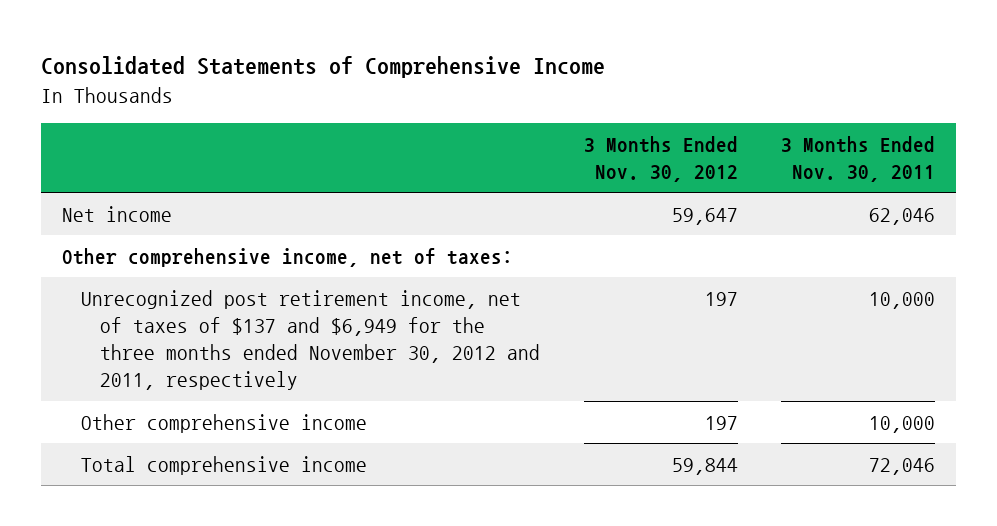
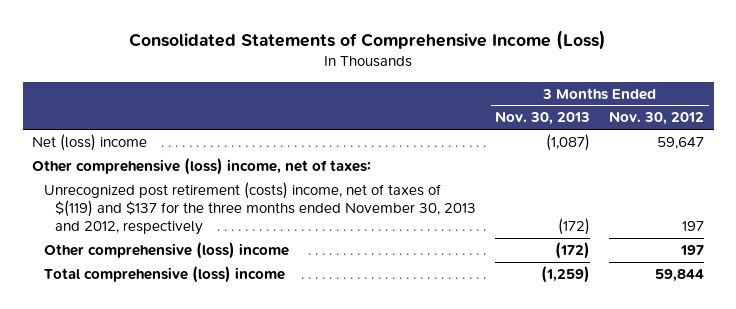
- Consolidated Statements of Comprehensive Income
+ Consolidated Statements of Comprehensive Income (Loss)
- | 3 Months Ended Nov. 30, 2012 | 3 Months Ended Nov. 30, 2011
+ | 3 Months Ended Nov. 30, 2013 | 3 Months Ended Nov. 30, 2012
- Net income | 59,647 | 62,046
- Other comprehensive income, net of taxes:
- Unrecognized post retirement income, net of taxes of $137 and $6,949 for the three months ended November 30, 2012 and 2011, respectively | 197 | 10,000
- Other comprehensive income | 197 | 10,000
- Total comprehensive income | 59,844 | 72,046
+ Net (loss) income | (1,087) | 59,647
+ Other comprehensive (loss) income, net of taxes:
+ Unrecognized post retirement (costs) income, net of taxes of $(119) and $137 for the three months ended November 30, 2013 and 2012, respectively | (172) | 197
+ Other comprehensive (loss) income | (172) | 197
+ Total comprehensive (loss) income | (1,259) | 59,844

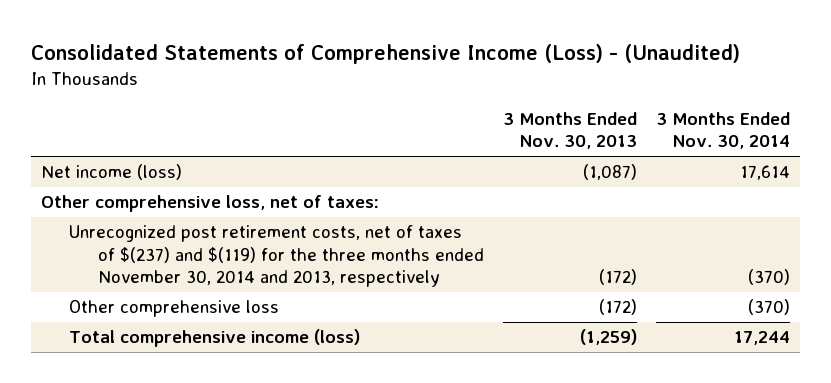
- Consolidated Statements of Comprehensive Income (Loss)
+ Consolidated Statements of Comprehensive Income (Loss) - (Unaudited)
- | 3 Months Ended Nov. 30, 2013 | 3 Months Ended Nov. 30, 2012
+ | 3 Months Ended Nov. 30, 2013 | 3 Months Ended Nov. 30, 2014
- Net (loss) income | (1,087) | 59,647
- Other comprehensive (loss) income, net of taxes:
- Unrecognized post retirement (costs) income, net of taxes of $(119) and $137 for the three months ended November 30, 2013 and 2012, respectively | (172) | 197
- Other comprehensive (loss) income | (172) | 197
- Total comprehensive (loss) income | (1,259) | 59,844
+ Net income (loss) | (1,087) | 17,614
+ Other comprehensive loss, net of taxes:
+ Unrecognized post retirement costs, net of taxes of $(237) and $(119) for the three months ended November 30, 2014 and 2013, respectively | (172) | (370)
+ Other comprehensive loss | (172) | (370)
+ Total comprehensive income (loss) | (1,259) | 17,244

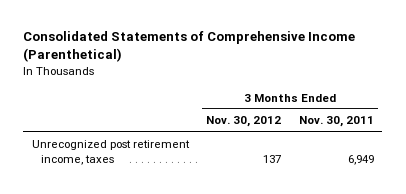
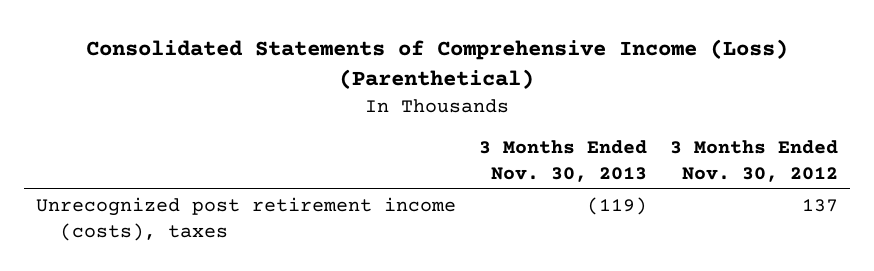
- Consolidated Statements of Comprehensive Income (Parenthetical)
+ Consolidated Statements of Comprehensive Income (Loss) (Parenthetical)
- | 3 Months Ended Nov. 30, 2012 | 3 Months Ended Nov. 30, 2011
+ | 3 Months Ended Nov. 30, 2013 | 3 Months Ended Nov. 30, 2012
- Unrecognized post retirement income, taxes | 137 | 6,949
+ Unrecognized post retirement income (costs), taxes | (119) | 137

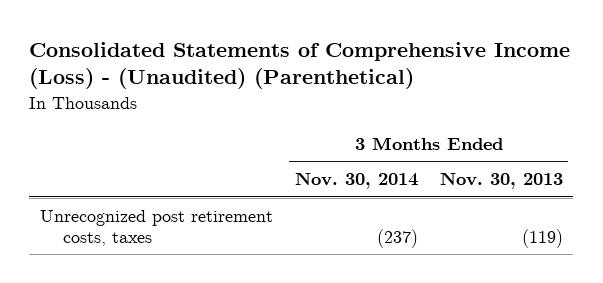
- Consolidated Statements of Comprehensive Income (Loss) (Parenthetical)
+ Consolidated Statements of Comprehensive Income (Loss) - (Unaudited) (Parenthetical)
- | 3 Months Ended Nov. 30, 2013 | 3 Months Ended Nov. 30, 2012
+ | 3 Months Ended Nov. 30, 2014 | 3 Months Ended Nov. 30, 2013
- Unrecognized post retirement income (costs), taxes | (119) | 137
+ Unrecognized post retirement costs, taxes | (237) | (119)

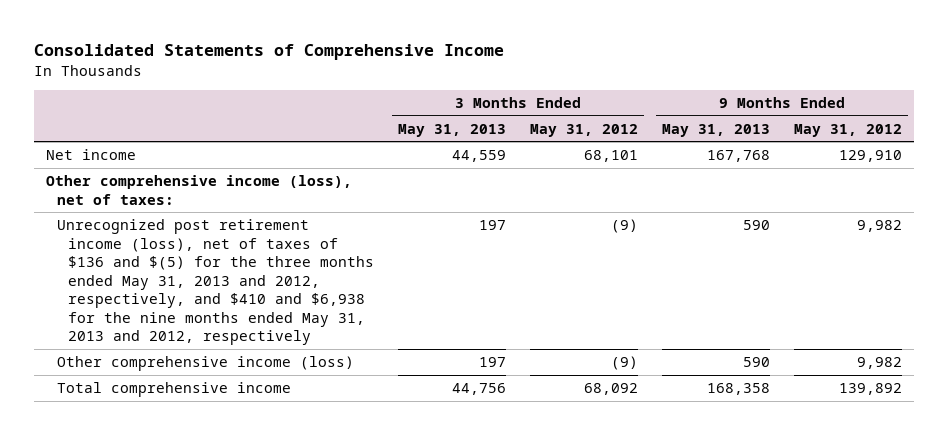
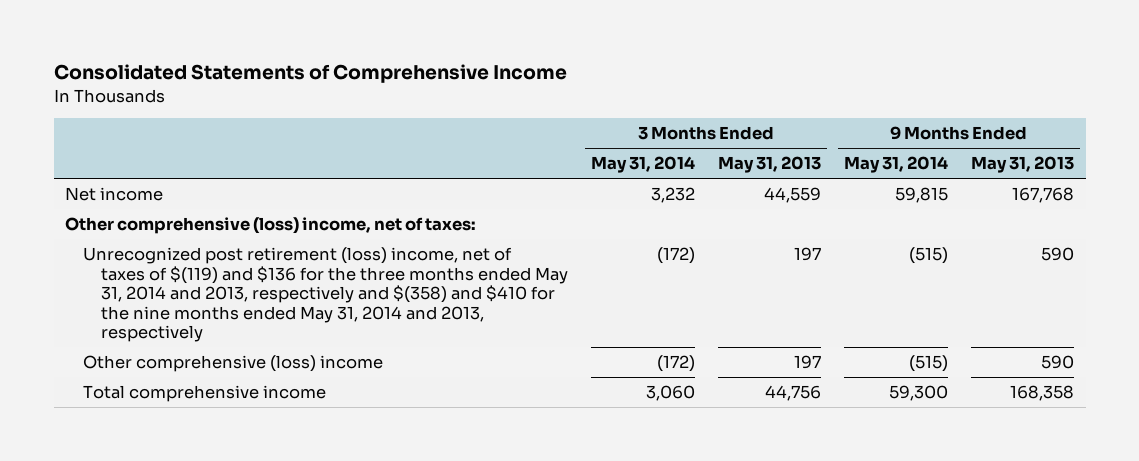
- | 3 Months Ended May 31, 2013 | 3 Months Ended May 31, 2012 | 9 Months Ended May 31, 2013 | 9 Months Ended May 31, 2012
+ | 3 Months Ended May 31, 2014 | 3 Months Ended May 31, 2013 | 9 Months Ended May 31, 2014 | 9 Months Ended May 31, 2013
- Other comprehensive income (loss), net of taxes:
- Unrecognized post retirement income (loss), net of taxes of $136 and $(5) for the three months ended May 31, 2013 and 2012, respectively, and $410 and $6,938 for the nine months ended May 31, 2013 and 2012, respectively | 197 | (9) | 590 | 9,982
- Other comprehensive income (loss) | 197 | (9) | 590 | 9,982
+ Other comprehensive (loss) income, net of taxes:
+ Unrecognized post retirement (loss) income, net of taxes of $(119) and $136 for the three months ended May 31, 2014 and 2013, respectively and $(358) and $410 for the nine months ended May 31, 2014 and 2013, respectively | (172) | 197 | (515) | 590
+ Other comprehensive (loss) income | (172) | 197 | (515) | 590

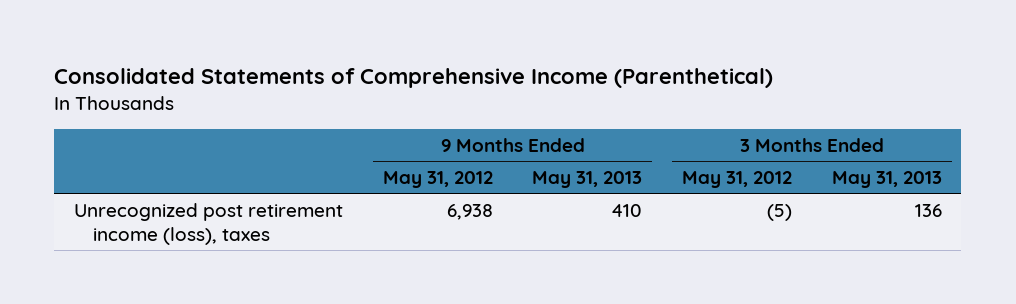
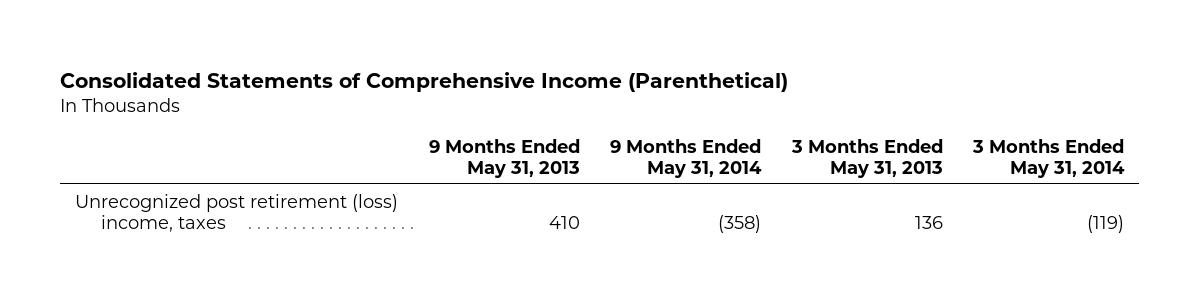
- | 9 Months Ended May 31, 2012 | 9 Months Ended May 31, 2013 | 3 Months Ended May 31, 2012 | 3 Months Ended May 31, 2013
+ | 9 Months Ended May 31, 2013 | 9 Months Ended May 31, 2014 | 3 Months Ended May 31, 2013 | 3 Months Ended May 31, 2014
- Unrecognized post retirement income (loss), taxes | 6,938 | 410 | (5) | 136
+ Unrecognized post retirement (loss) income, taxes | 410 | (358) | 136 | (119)

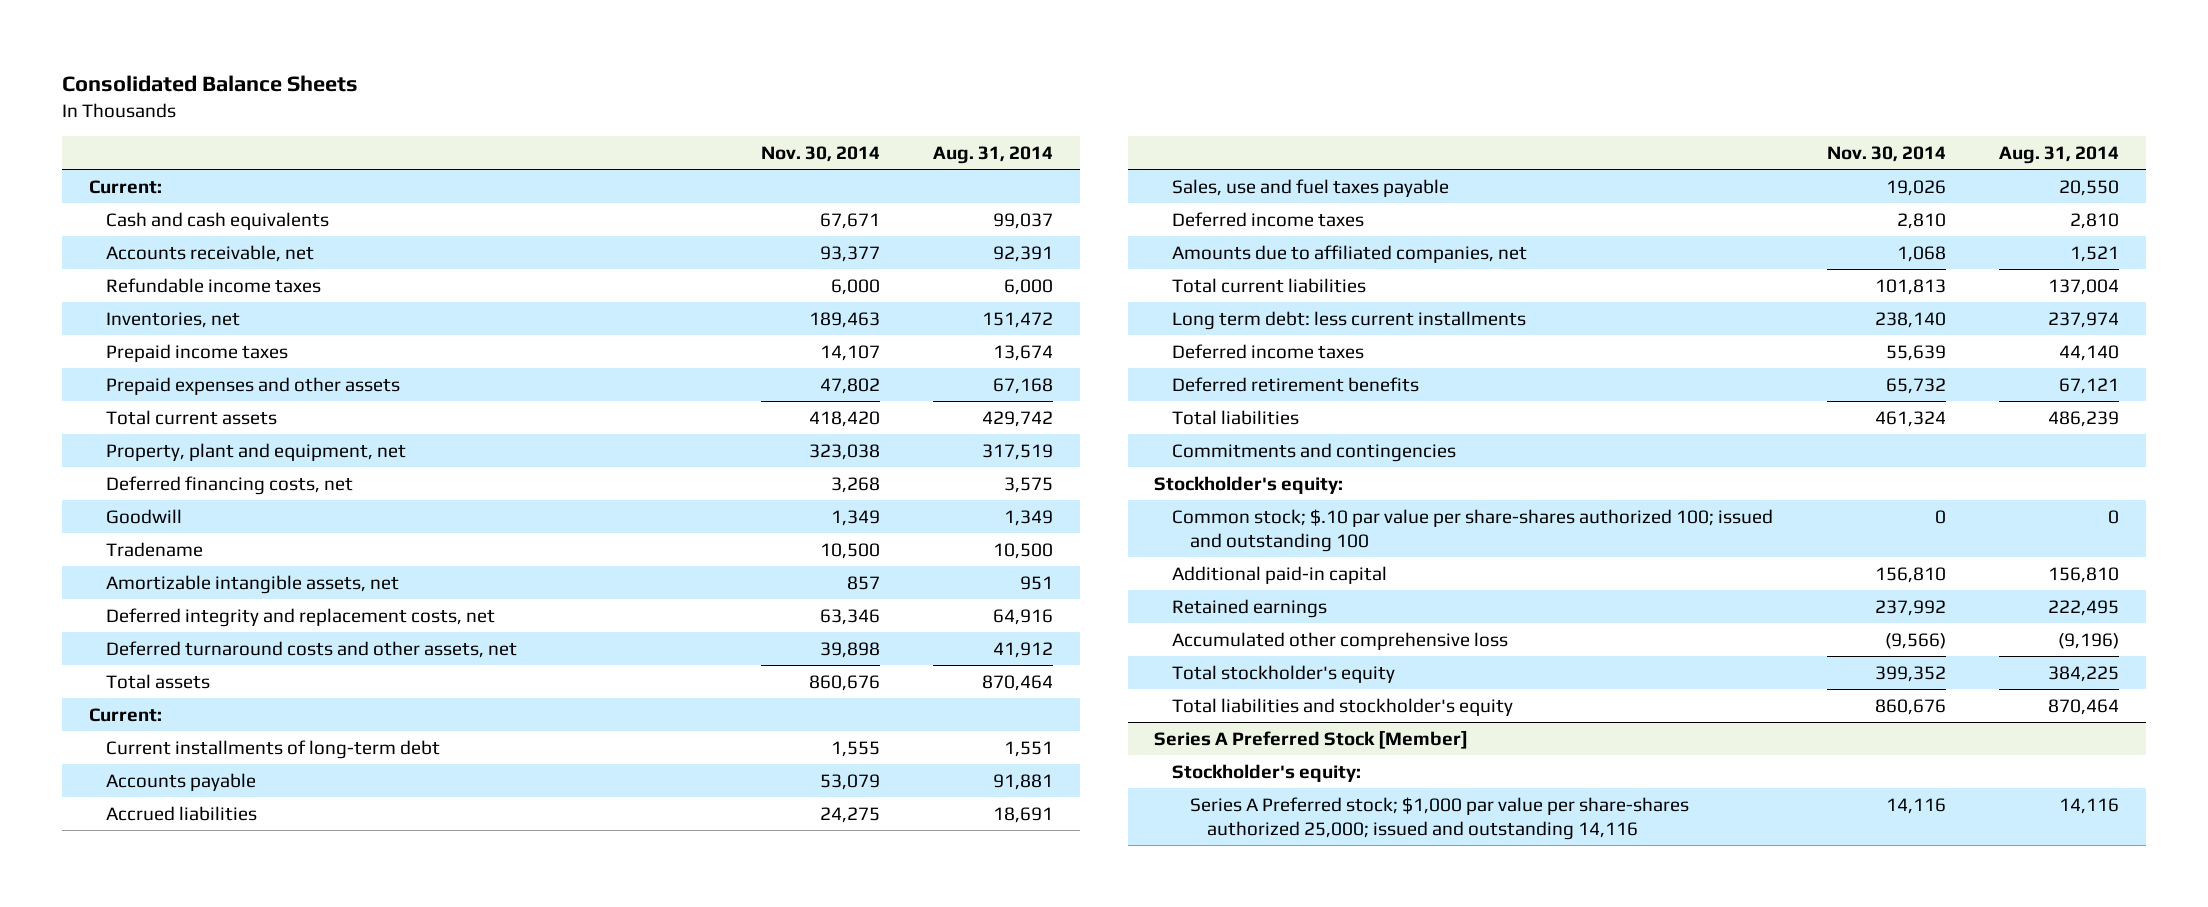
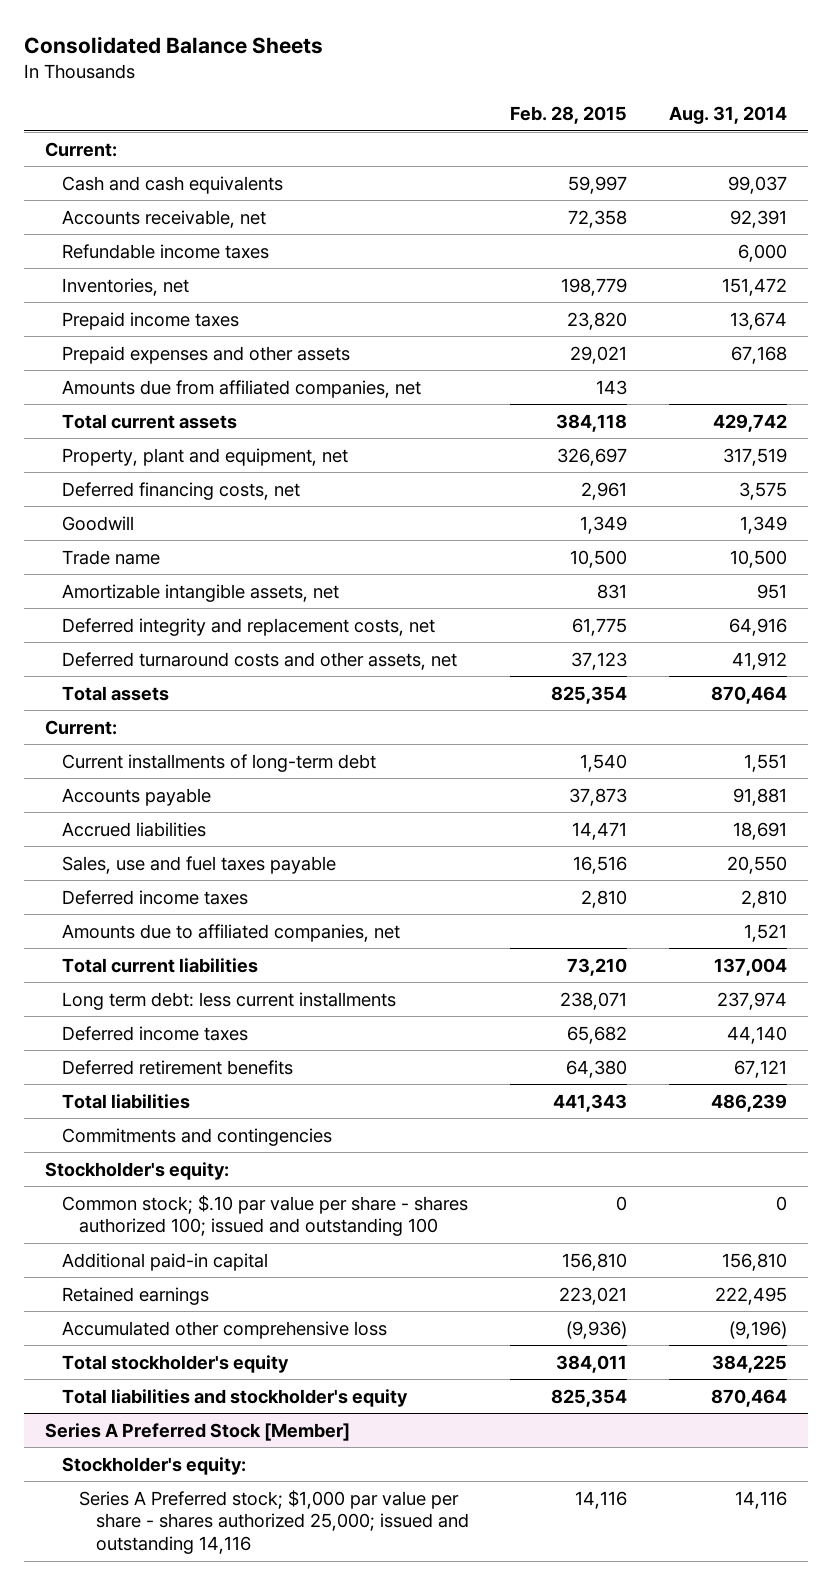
- | Nov. 30, 2014 | Aug. 31, 2014
+ | Feb. 28, 2015 | Aug. 31, 2014
+ Amounts due from affiliated companies, net | 143 |
- Tradename | 10,500 | 10,500
+ Trade name | 10,500 | 10,500
- Common stock; $.10 par value per share-shares authorized 100; issued and outstanding 100 | 0 | 0
+ Common stock; $.10 par value per share - shares authorized 100; issued and outstanding 100 | 0 | 0
@ Series A Preferred Stock [Member]
- Series A Preferred stock; $1,000 par value per share-shares authorized 25,000; issued and outstanding 14,116 | 14,116 | 14,116
+ Series A Preferred stock; $1,000 par value per share - shares authorized 25,000; issued and outstanding 14,116 | 14,116 | 14,116

